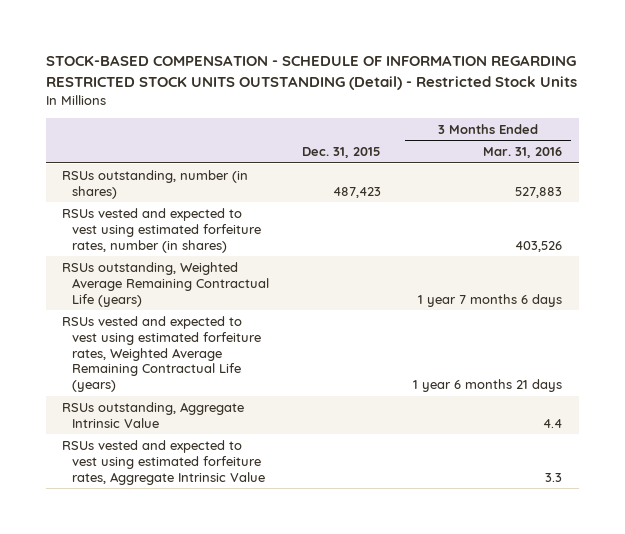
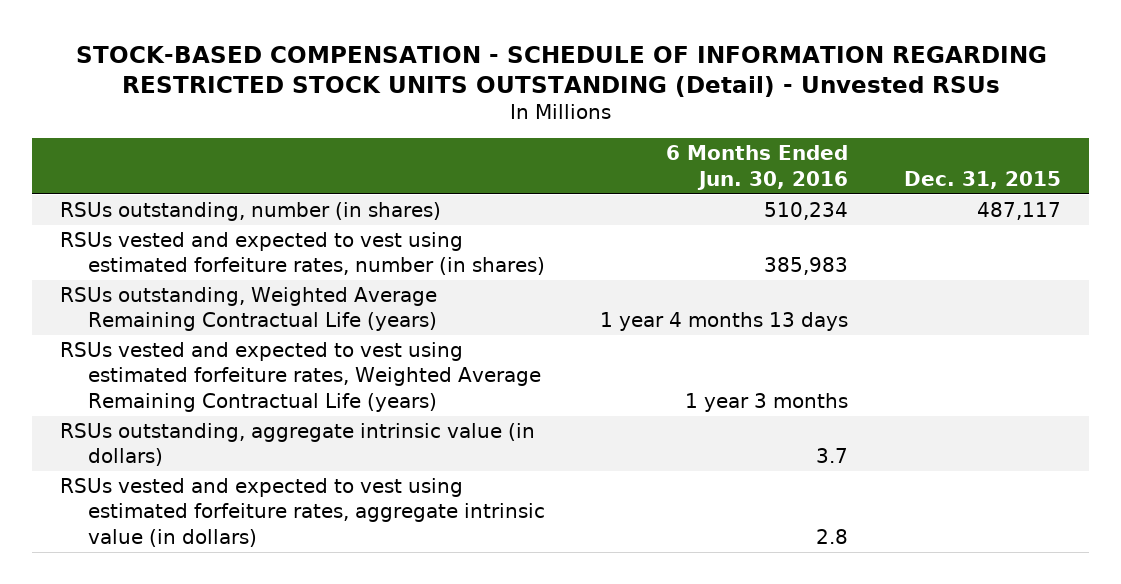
- STOCK-BASED COMPENSATION - SCHEDULE OF INFORMATION REGARDING RESTRICTED STOCK UNITS OUTSTANDING (Detail) - Restricted Stock Units
+ STOCK-BASED COMPENSATION - SCHEDULE OF INFORMATION REGARDING RESTRICTED STOCK UNITS OUTSTANDING (Detail) - Unvested RSUs
- | Dec. 31, 2015 | 3 Months Ended Mar. 31, 2016
+ | 6 Months Ended Jun. 30, 2016 | Dec. 31, 2015
- RSUs outstanding, number (in shares) | 487,423 | 527,883
+ RSUs outstanding, number (in shares) | 510,234 | 487,117
- RSUs outstanding, Aggregate Intrinsic Value | | 4.4
- RSUs vested and expected to vest using estimated forfeiture rates, Aggregate Intrinsic Value | | 3.3
+ RSUs outstanding, aggregate intrinsic value (in dollars) | 3.7 |
+ RSUs vested and expected to vest using estimated forfeiture rates, aggregate intrinsic value (in dollars) | 2.8 |

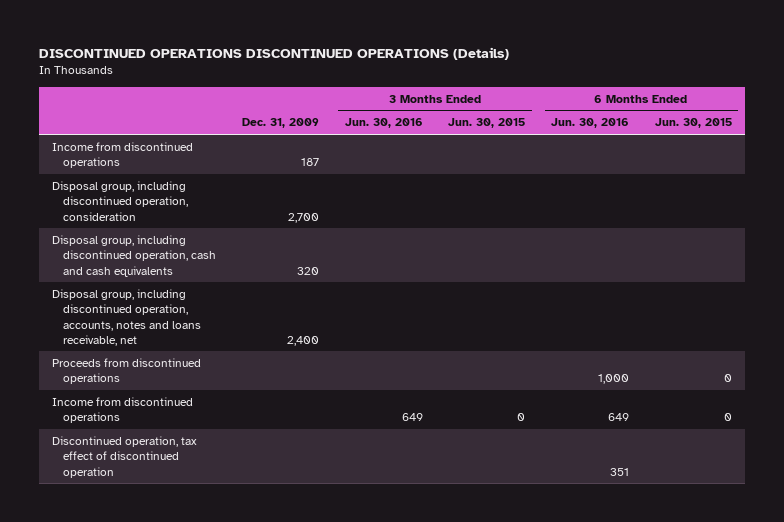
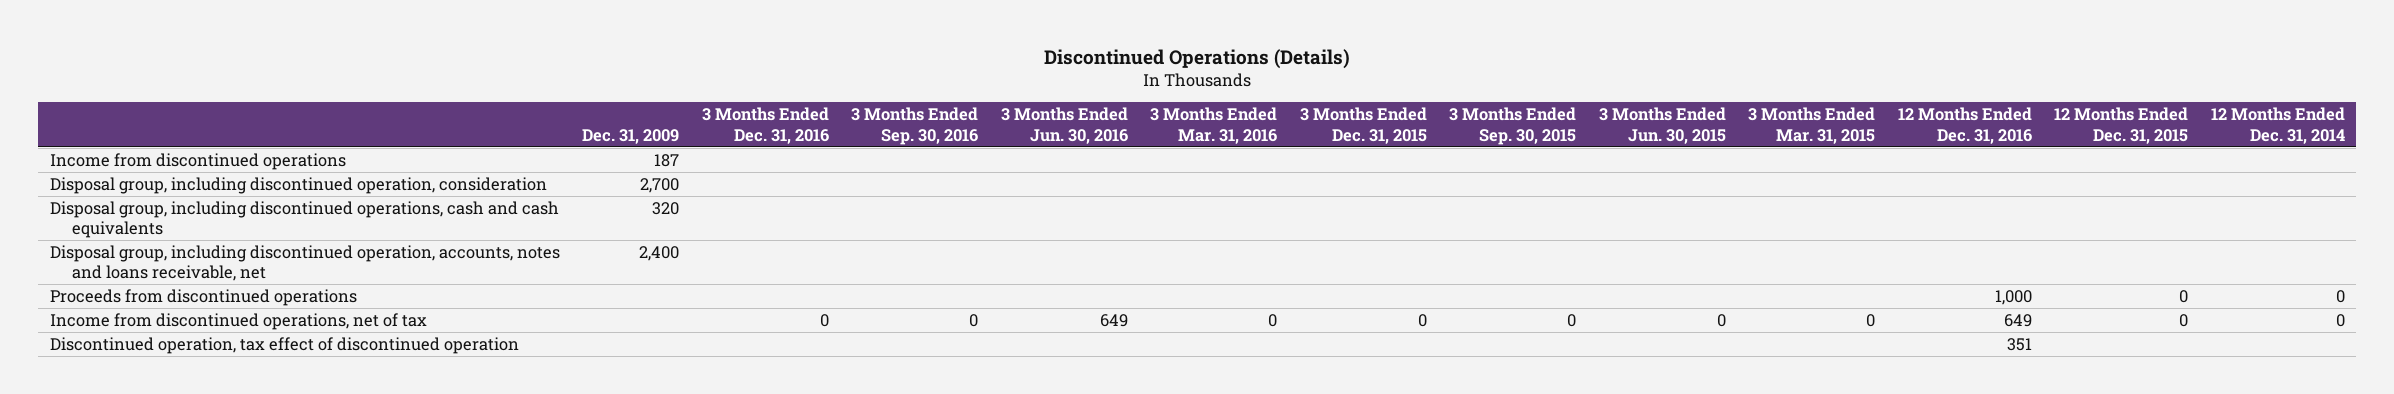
- DISCONTINUED OPERATIONS DISCONTINUED OPERATIONS (Details)
+ Discontinued Operations (Details)
- | Dec. 31, 2009 | 3 Months Ended Jun. 30, 2016 | 3 Months Ended Jun. 30, 2015 | 6 Months Ended Jun. 30, 2016 | 6 Months Ended Jun. 30, 2015
+ | Dec. 31, 2009 | 3 Months Ended Dec. 31, 2016 | 3 Months Ended Sep. 30, 2016 | 3 Months Ended Jun. 30, 2016 | 3 Months Ended Mar. 31, 2016 | 3 Months Ended Dec. 31, 2015 | 3 Months Ended Sep. 30, 2015 | 3 Months Ended Jun. 30, 2015 | 3 Months Ended Mar. 31, 2015 | 12 Months Ended Dec. 31, 2016 | 12 Months Ended Dec. 31, 2015 | 12 Months Ended Dec. 31, 2014
- Disposal group, including discontinued operation, cash and cash equivalents | 320 | | | |
+ Disposal group, including discontinued operations, cash and cash equivalents | 320 | | | | | | | | | | |
- Income from discontinued operations | | 649 | 0 | 649 | 0
+ Income from discontinued operations, net of tax | | 0 | 0 | 649 | 0 | 0 | 0 | 0 | 0 | 649 | 0 | 0

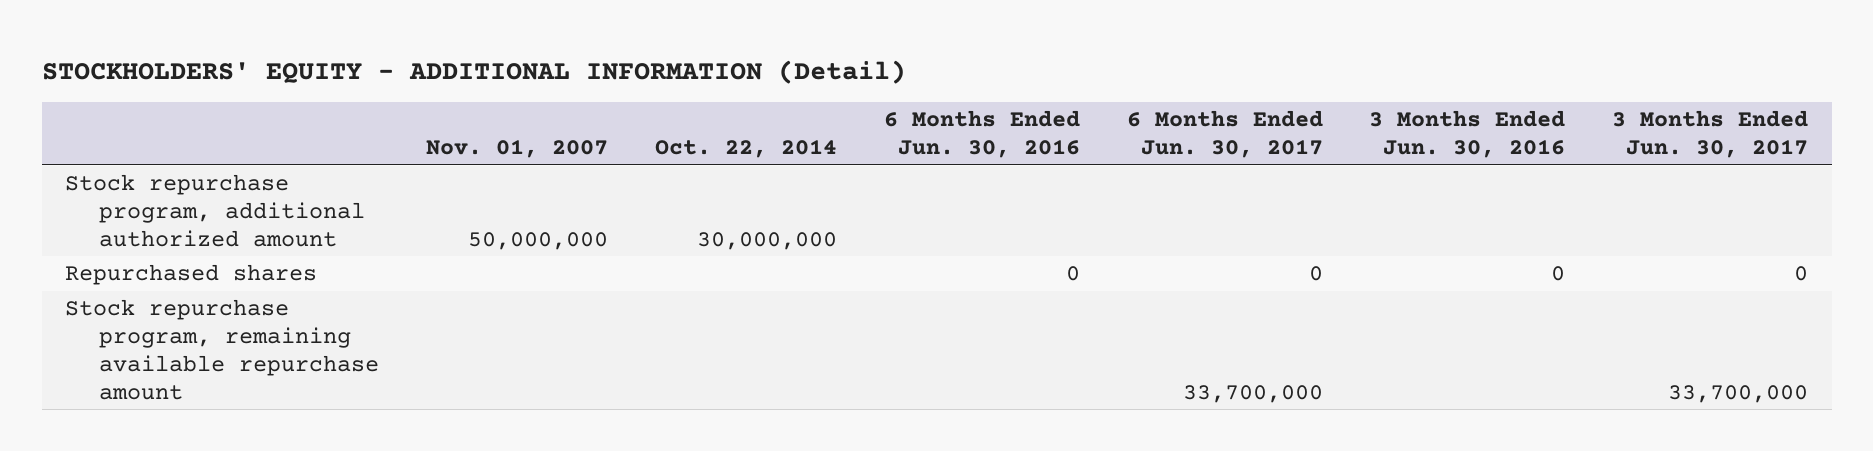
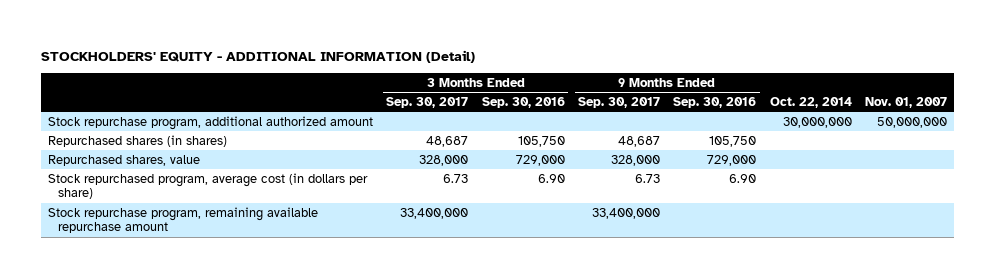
- | Nov. 01, 2007 | Oct. 22, 2014 | 6 Months Ended Jun. 30, 2016 | 6 Months Ended Jun. 30, 2017 | 3 Months Ended Jun. 30, 2016 | 3 Months Ended Jun. 30, 2017
+ | 3 Months Ended Sep. 30, 2017 | 3 Months Ended Sep. 30, 2016 | 9 Months Ended Sep. 30, 2017 | 9 Months Ended Sep. 30, 2016 | Oct. 22, 2014 | Nov. 01, 2007
- Repurchased shares | | | 0 | 0 | 0 | 0
+ Repurchased shares (in shares) | 48,687 | 105,750 | 48,687 | 105,750 | |
+ Repurchased shares, value | 328,000 | 729,000 | 328,000 | 729,000 | |
+ Stock repurchased program, average cost (in dollars per share) | 6.73 | 6.90 | 6.73 | 6.90 | |

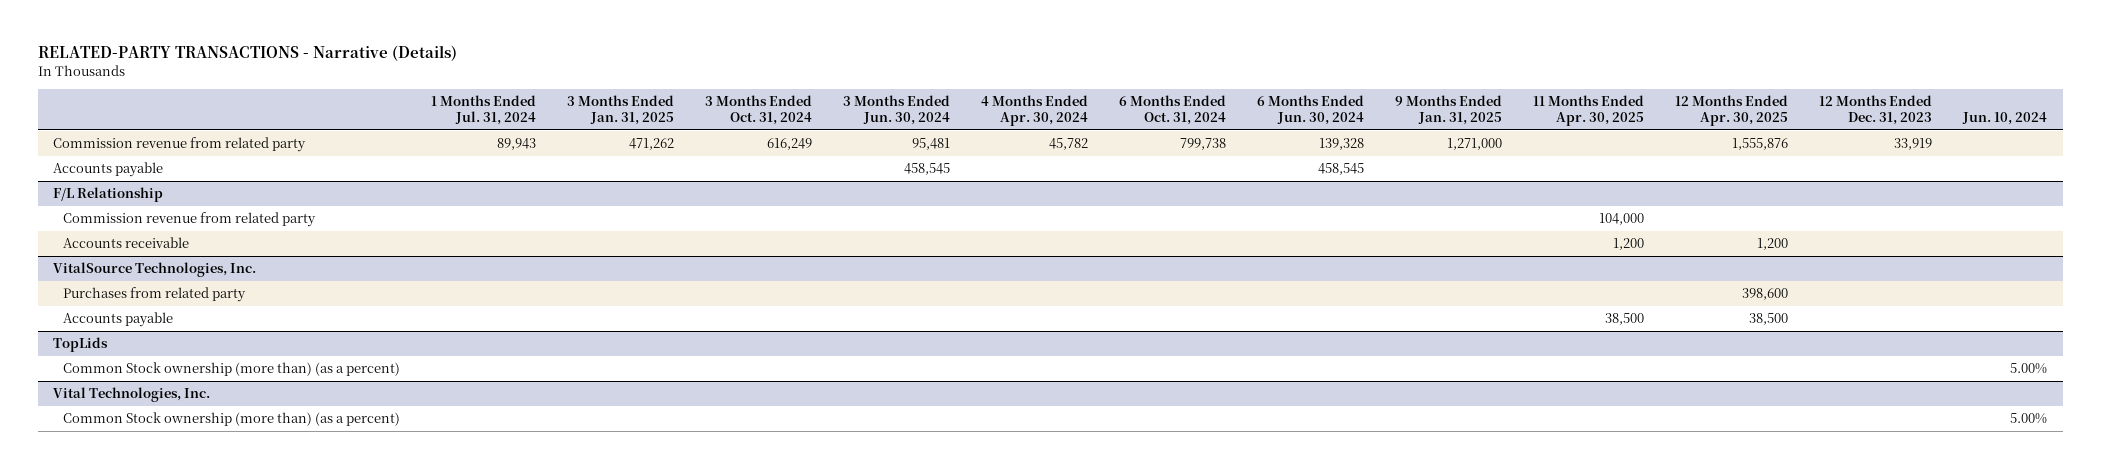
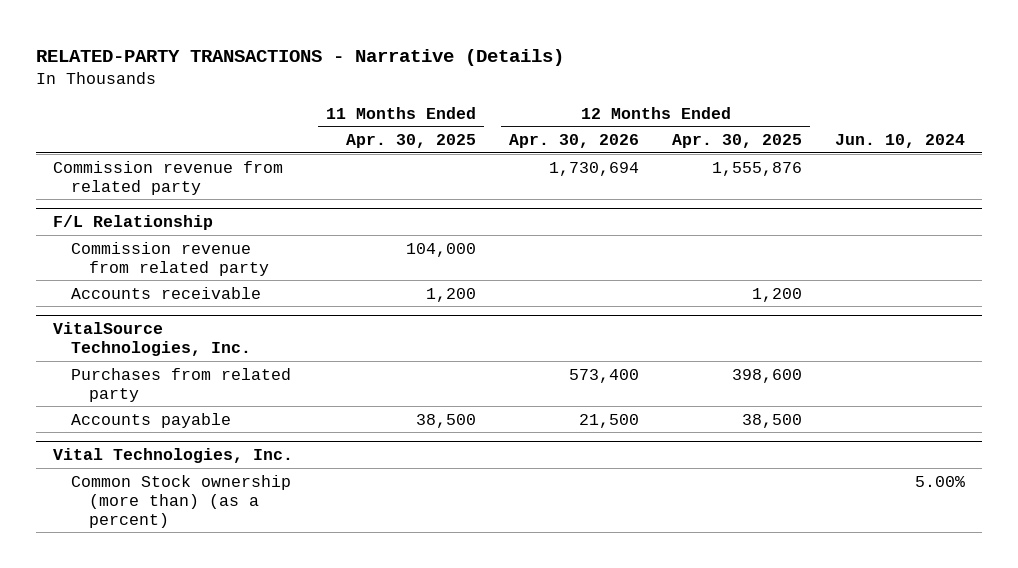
- | 1 Months Ended Jul. 31, 2024 | 3 Months Ended Jan. 31, 2025 | 3 Months Ended Oct. 31, 2024 | 3 Months Ended Jun. 30, 2024 | 4 Months Ended Apr. 30, 2024 | 6 Months Ended Oct. 31, 2024 | 6 Months Ended Jun. 30, 2024 | 9 Months Ended Jan. 31, 2025 | 11 Months Ended Apr. 30, 2025 | 12 Months Ended Apr. 30, 2025 | 12 Months Ended Dec. 31, 2023 | Jun. 10, 2024
+ | 11 Months Ended Apr. 30, 2025 | 12 Months Ended Apr. 30, 2026 | 12 Months Ended Apr. 30, 2025 | Jun. 10, 2024
- Accounts payable | | | | 458,545 | | | 458,545 | | | | |
- TopLids
- Common Stock ownership (more than) (as a percent) | | | | | | | | | | | | 5.00%

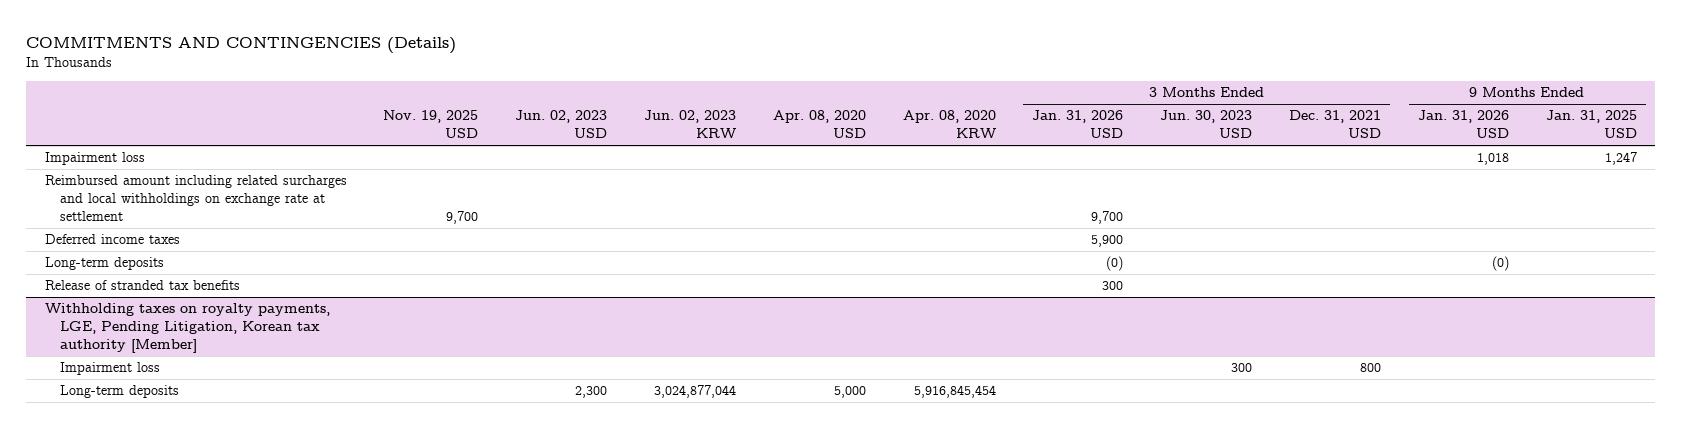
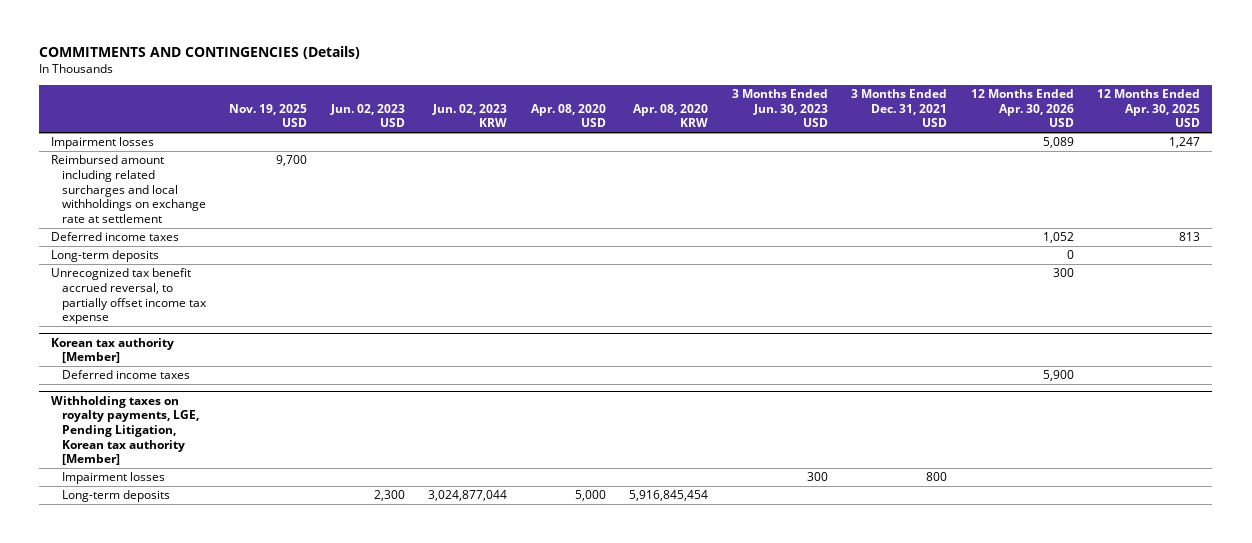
- | Nov. 19, 2025 USD | Jun. 02, 2023 USD | Jun. 02, 2023 KRW | Apr. 08, 2020 USD | Apr. 08, 2020 KRW | 3 Months Ended Jan. 31, 2026 USD | 3 Months Ended Jun. 30, 2023 USD | 3 Months Ended Dec. 31, 2021 USD | 9 Months Ended Jan. 31, 2026 USD | 9 Months Ended Jan. 31, 2025 USD
+ | Nov. 19, 2025 USD | Jun. 02, 2023 USD | Jun. 02, 2023 KRW | Apr. 08, 2020 USD | Apr. 08, 2020 KRW | 3 Months Ended Jun. 30, 2023 USD | 3 Months Ended Dec. 31, 2021 USD | 12 Months Ended Apr. 30, 2026 USD | 12 Months Ended Apr. 30, 2025 USD
- Impairment loss | | | | | | | | | 1,018 | 1,247
+ Impairment losses | | | | | | | | 5,089 | 1,247
- Release of stranded tax benefits | | | | | | 300 | | | |
+ Unrecognized tax benefit accrued reversal, to partially offset income tax expense | | | | | | | | 300 |
+ Korean tax authority [Member]
+ Deferred income taxes | | | | | | | | 5,900 |
@ Withholding taxes on royalty payments, LGE, Pending Litigation, Korean tax authority [Member]
- Impairment loss | | | | | | | 300 | 800 | |
+ Impairment losses | | | | | | 300 | 800 | |

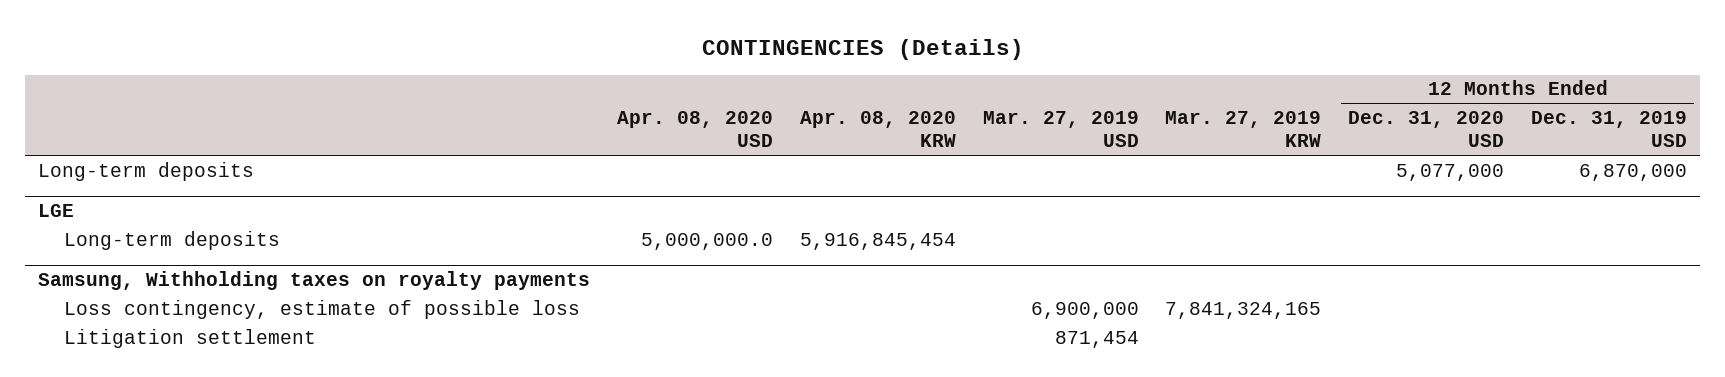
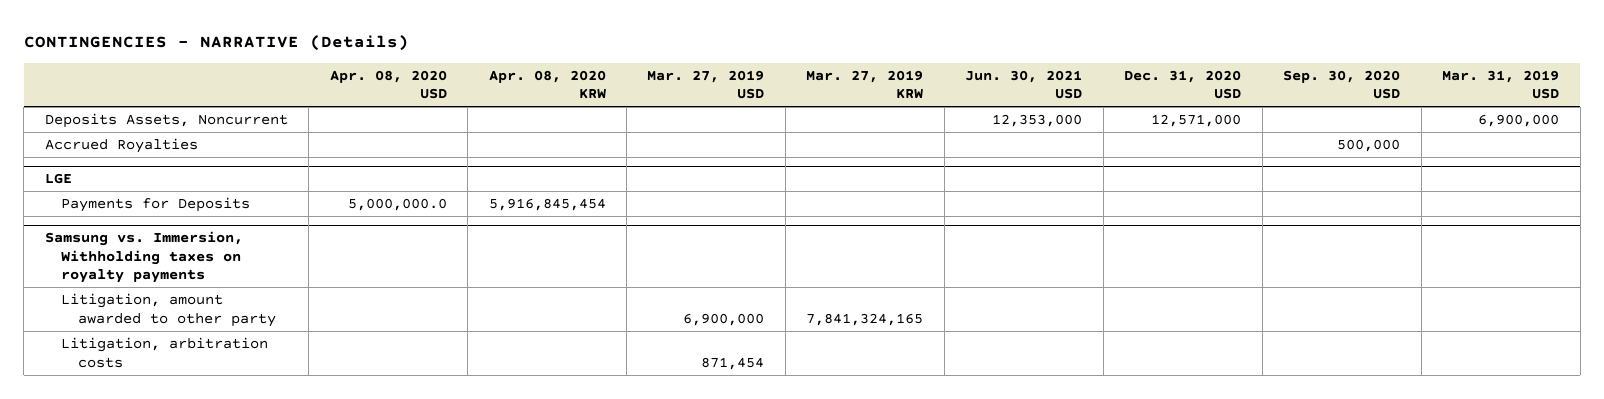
- CONTINGENCIES (Details)
+ CONTINGENCIES - NARRATIVE (Details)
- | Apr. 08, 2020 USD | Apr. 08, 2020 KRW | Mar. 27, 2019 USD | Mar. 27, 2019 KRW | 12 Months Ended Dec. 31, 2020 USD | 12 Months Ended Dec. 31, 2019 USD
+ | Apr. 08, 2020 USD | Apr. 08, 2020 KRW | Mar. 27, 2019 USD | Mar. 27, 2019 KRW | Jun. 30, 2021 USD | Dec. 31, 2020 USD | Sep. 30, 2020 USD | Mar. 31, 2019 USD
- Long-term deposits | | | | | 5,077,000 | 6,870,000
+ Deposits Assets, Noncurrent | | | | | 12,353,000 | 12,571,000 | | 6,900,000
+ Accrued Royalties | | | | | | | 500,000 |
@ LGE
- Long-term deposits | 5,000,000.0 | 5,916,845,454 | | | |
- Samsung, Withholding taxes on royalty payments
- Loss contingency, estimate of possible loss | | | 6,900,000 | 7,841,324,165 | |
- Litigation settlement | | | 871,454 | | |
@ LGE
+ Payments for Deposits | 5,000,000.0 | 5,916,845,454 | | | | | |
+ Samsung vs. Immersion, Withholding taxes on royalty payments
+ Litigation, amount awarded to other party | | | 6,900,000 | 7,841,324,165 | | | |
+ Litigation, arbitration costs | | | 871,454 | | | | |

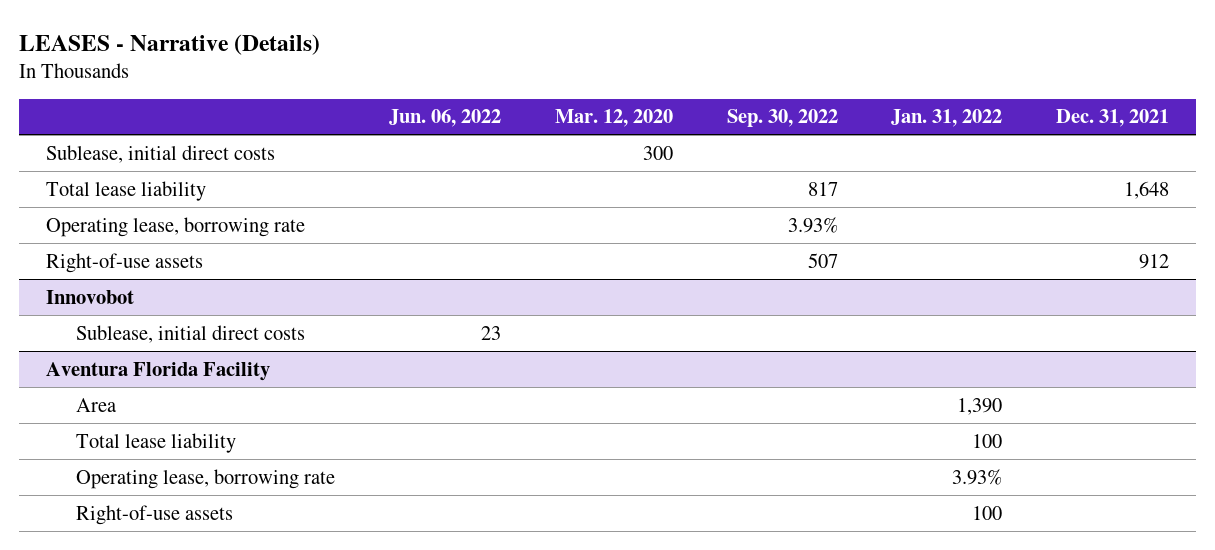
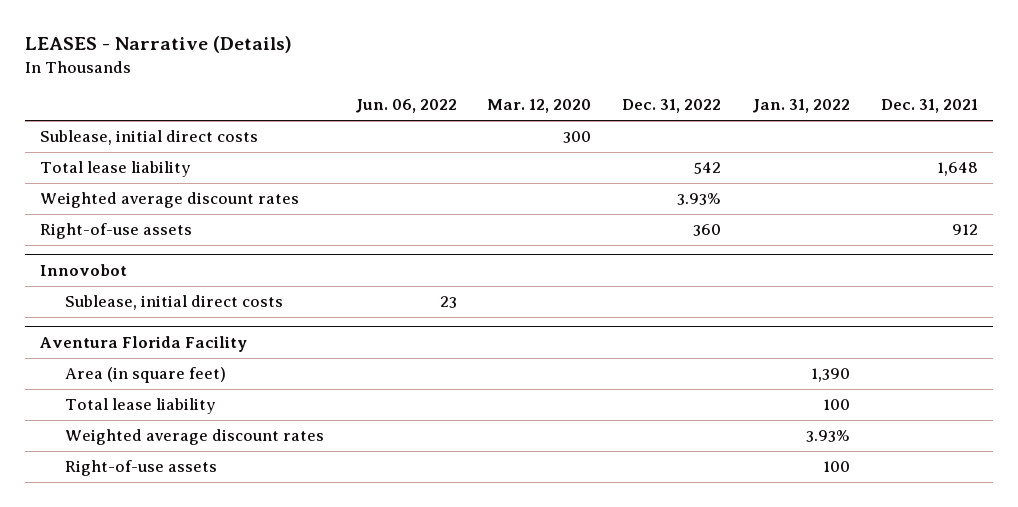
- | Jun. 06, 2022 | Mar. 12, 2020 | Sep. 30, 2022 | Jan. 31, 2022 | Dec. 31, 2021
+ | Jun. 06, 2022 | Mar. 12, 2020 | Dec. 31, 2022 | Jan. 31, 2022 | Dec. 31, 2021
- Operating lease, borrowing rate | | | 3.93% | |
+ Weighted average discount rates | | | 3.93% | |
@ Aventura Florida Facility
- Area | | | | 1,390 |
+ Area (in square feet) | | | | 1,390 |
- Operating lease, borrowing rate | | | | 3.93% |
+ Weighted average discount rates | | | | 3.93% |

